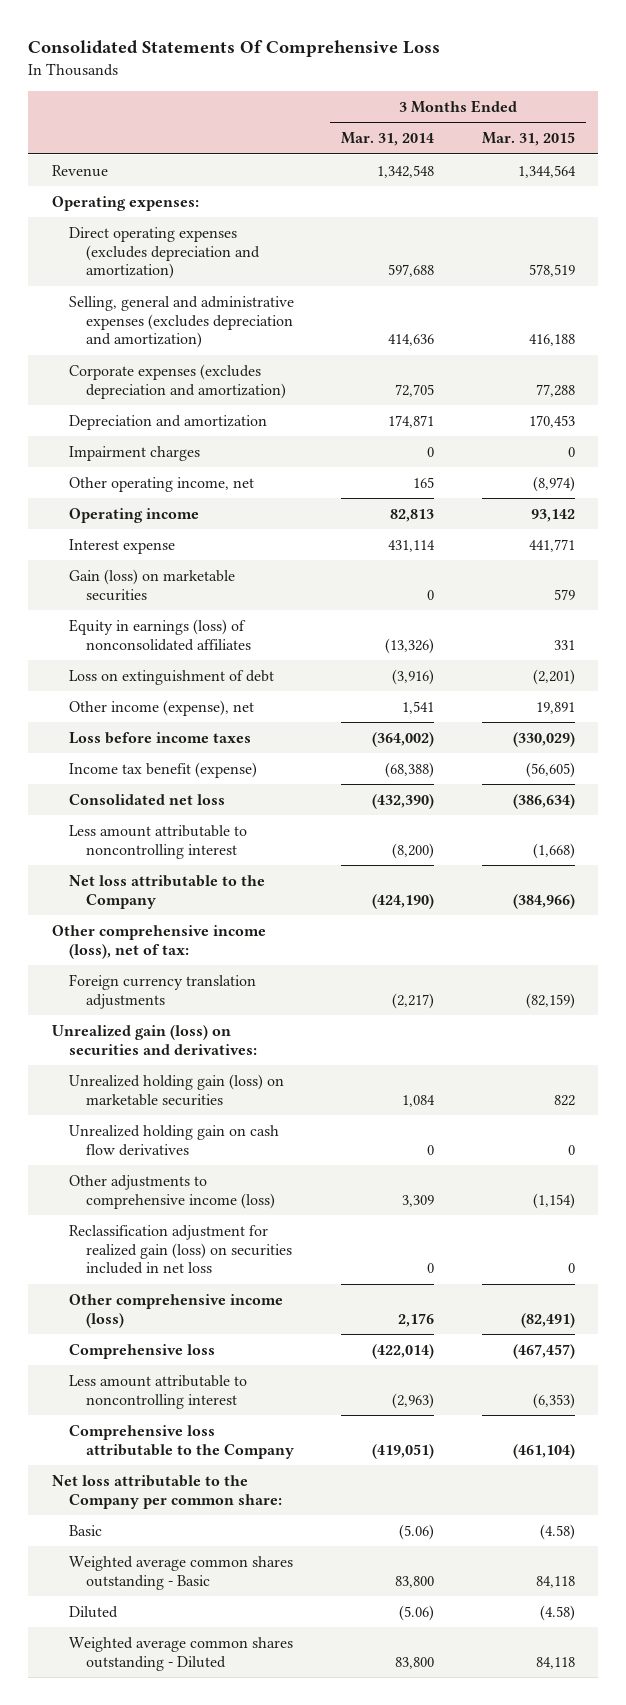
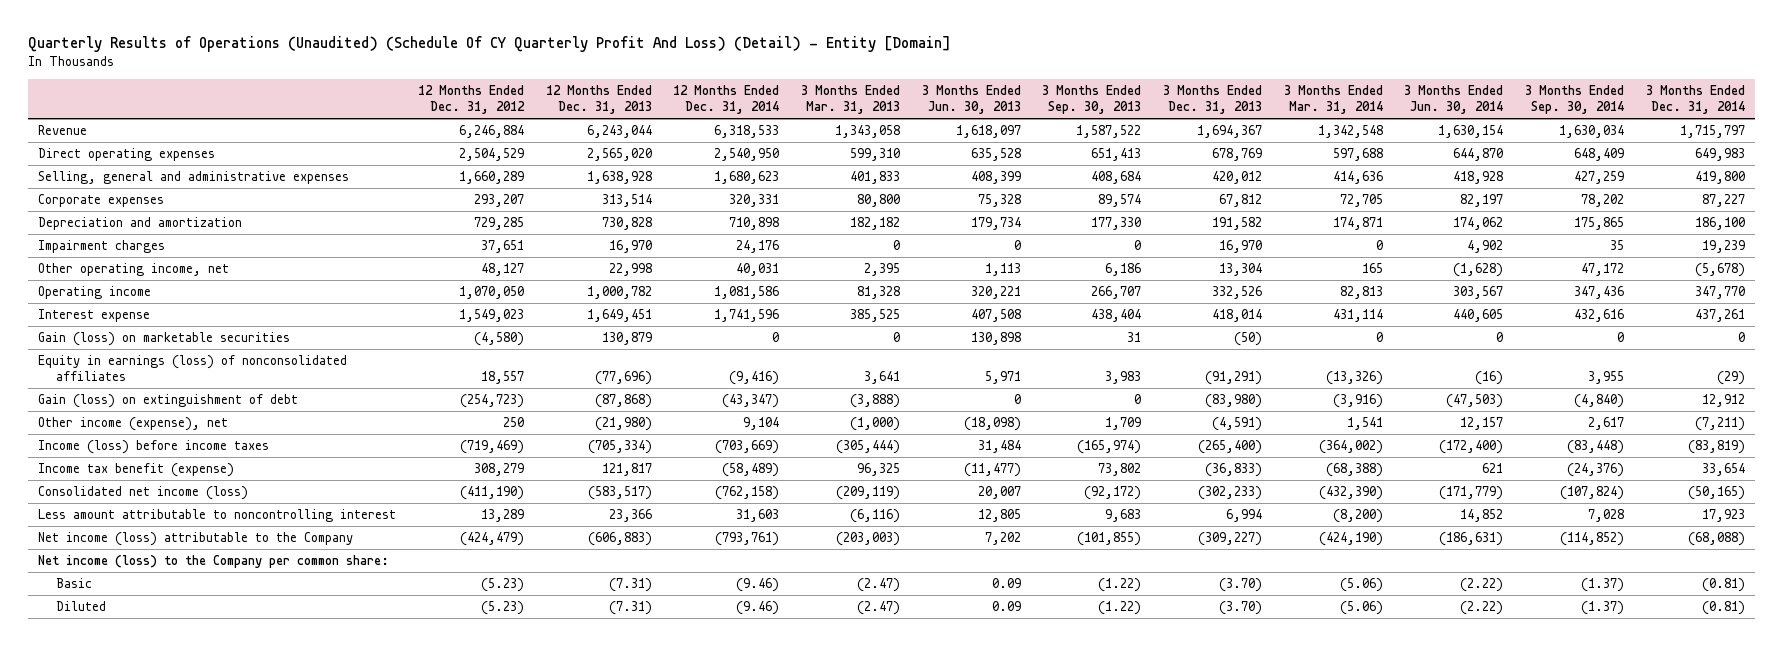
- Consolidated Statements Of Comprehensive Loss
+ Quarterly Results of Operations (Unaudited) (Schedule Of CY Quarterly Profit And Loss) (Detail) - Entity [Domain]
- | 3 Months Ended Mar. 31, 2014 | 3 Months Ended Mar. 31, 2015
+ | 12 Months Ended Dec. 31, 2012 | 12 Months Ended Dec. 31, 2013 | 12 Months Ended Dec. 31, 2014 | 3 Months Ended Mar. 31, 2013 | 3 Months Ended Jun. 30, 2013 | 3 Months Ended Sep. 30, 2013 | 3 Months Ended Dec. 31, 2013 | 3 Months Ended Mar. 31, 2014 | 3 Months Ended Jun. 30, 2014 | 3 Months Ended Sep. 30, 2014 | 3 Months Ended Dec. 31, 2014
- Operating expenses:
- Direct operating expenses (excludes depreciation and amortization) | 597,688 | 578,519
- Selling, general and administrative expenses (excludes depreciation and amortization) | 414,636 | 416,188
- Corporate expenses (excludes depreciation and amortization) | 72,705 | 77,288
+ Direct operating expenses | 2,504,529 | 2,565,020 | 2,540,950 | 599,310 | 635,528 | 651,413 | 678,769 | 597,688 | 644,870 | 648,409 | 649,983
+ Selling, general and administrative expenses | 1,660,289 | 1,638,928 | 1,680,623 | 401,833 | 408,399 | 408,684 | 420,012 | 414,636 | 418,928 | 427,259 | 419,800
+ Corporate expenses | 293,207 | 313,514 | 320,331 | 80,800 | 75,328 | 89,574 | 67,812 | 72,705 | 82,197 | 78,202 | 87,227
- Loss on extinguishment of debt | (3,916) | (2,201)
+ Gain (loss) on extinguishment of debt | (254,723) | (87,868) | (43,347) | (3,888) | 0 | 0 | (83,980) | (3,916) | (47,503) | (4,840) | 12,912
- Loss before income taxes | (364,002) | (330,029)
+ Income (loss) before income taxes | (719,469) | (705,334) | (703,669) | (305,444) | 31,484 | (165,974) | (265,400) | (364,002) | (172,400) | (83,448) | (83,819)
- Consolidated net loss | (432,390) | (386,634)
+ Consolidated net income (loss) | (411,190) | (583,517) | (762,158) | (209,119) | 20,007 | (92,172) | (302,233) | (432,390) | (171,779) | (107,824) | (50,165)
- Net loss attributable to the Company | (424,190) | (384,966)
- Other comprehensive income (loss), net of tax:
- Foreign currency translation adjustments | (2,217) | (82,159)
- Unrealized gain (loss) on securities and derivatives:
- Unrealized holding gain (loss) on marketable securities | 1,084 | 822
- Unrealized holding gain on cash flow derivatives | 0 | 0
- Other adjustments to comprehensive income (loss) | 3,309 | (1,154)
- Reclassification adjustment for realized gain (loss) on securities included in net loss | 0 | 0
- Other comprehensive income (loss) | 2,176 | (82,491)
- Comprehensive loss | (422,014) | (467,457)
- Less amount attributable to noncontrolling interest | (2,963) | (6,353)
- Comprehensive loss attributable to the Company | (419,051) | (461,104)
- Net loss attributable to the Company per common share:
+ Net income (loss) attributable to the Company | (424,479) | (606,883) | (793,761) | (203,003) | 7,202 | (101,855) | (309,227) | (424,190) | (186,631) | (114,852) | (68,088)
+ Net income (loss) to the Company per common share:
- Weighted average common shares outstanding - Basic | 83,800 | 84,118
- Weighted average common shares outstanding - Diluted | 83,800 | 84,118

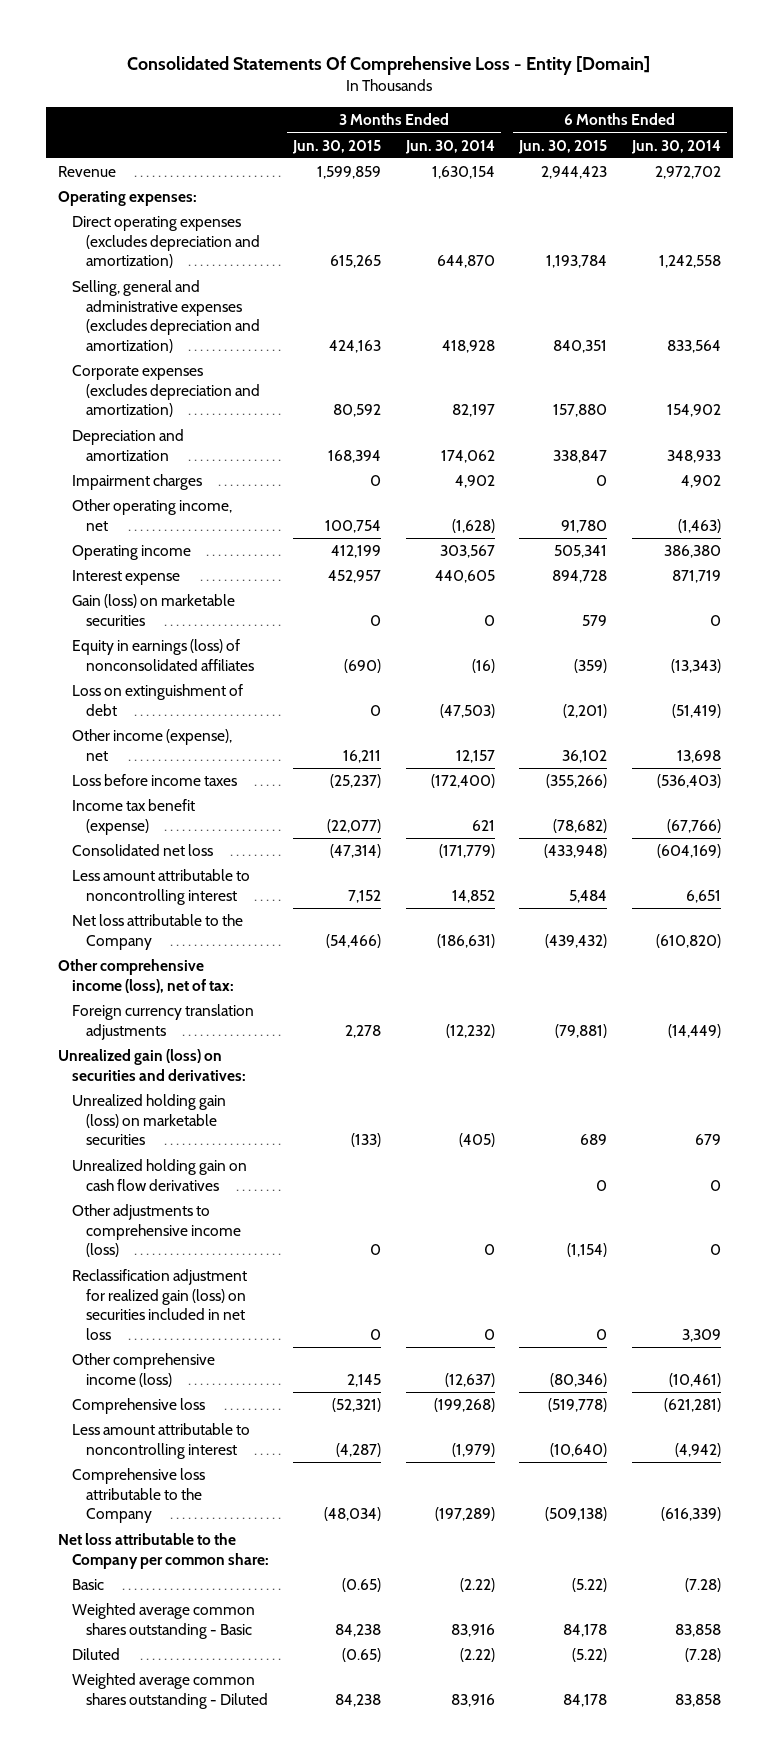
- Quarterly Results of Operations (Unaudited) (Schedule Of CY Quarterly Profit And Loss) (Detail) - Entity [Domain]
+ Consolidated Statements Of Comprehensive Loss - Entity [Domain]
- | 12 Months Ended Dec. 31, 2012 | 12 Months Ended Dec. 31, 2013 | 12 Months Ended Dec. 31, 2014 | 3 Months Ended Mar. 31, 2013 | 3 Months Ended Jun. 30, 2013 | 3 Months Ended Sep. 30, 2013 | 3 Months Ended Dec. 31, 2013 | 3 Months Ended Mar. 31, 2014 | 3 Months Ended Jun. 30, 2014 | 3 Months Ended Sep. 30, 2014 | 3 Months Ended Dec. 31, 2014
+ | 3 Months Ended Jun. 30, 2015 | 3 Months Ended Jun. 30, 2014 | 6 Months Ended Jun. 30, 2015 | 6 Months Ended Jun. 30, 2014
- Direct operating expenses | 2,504,529 | 2,565,020 | 2,540,950 | 599,310 | 635,528 | 651,413 | 678,769 | 597,688 | 644,870 | 648,409 | 649,983
- Selling, general and administrative expenses | 1,660,289 | 1,638,928 | 1,680,623 | 401,833 | 408,399 | 408,684 | 420,012 | 414,636 | 418,928 | 427,259 | 419,800
- Corporate expenses | 293,207 | 313,514 | 320,331 | 80,800 | 75,328 | 89,574 | 67,812 | 72,705 | 82,197 | 78,202 | 87,227
+ Operating expenses:
+ Direct operating expenses (excludes depreciation and amortization) | 615,265 | 644,870 | 1,193,784 | 1,242,558
+ Selling, general and administrative expenses (excludes depreciation and amortization) | 424,163 | 418,928 | 840,351 | 833,564
+ Corporate expenses (excludes depreciation and amortization) | 80,592 | 82,197 | 157,880 | 154,902
- Gain (loss) on extinguishment of debt | (254,723) | (87,868) | (43,347) | (3,888) | 0 | 0 | (83,980) | (3,916) | (47,503) | (4,840) | 12,912
+ Loss on extinguishment of debt | 0 | (47,503) | (2,201) | (51,419)
- Income (loss) before income taxes | (719,469) | (705,334) | (703,669) | (305,444) | 31,484 | (165,974) | (265,400) | (364,002) | (172,400) | (83,448) | (83,819)
+ Loss before income taxes | (25,237) | (172,400) | (355,266) | (536,403)
- Consolidated net income (loss) | (411,190) | (583,517) | (762,158) | (209,119) | 20,007 | (92,172) | (302,233) | (432,390) | (171,779) | (107,824) | (50,165)
+ Consolidated net loss | (47,314) | (171,779) | (433,948) | (604,169)
- Net income (loss) attributable to the Company | (424,479) | (606,883) | (793,761) | (203,003) | 7,202 | (101,855) | (309,227) | (424,190) | (186,631) | (114,852) | (68,088)
- Net income (loss) to the Company per common share:
+ Net loss attributable to the Company | (54,466) | (186,631) | (439,432) | (610,820)
+ Other comprehensive income (loss), net of tax:
+ Foreign currency translation adjustments | 2,278 | (12,232) | (79,881) | (14,449)
+ Unrealized gain (loss) on securities and derivatives:
+ Unrealized holding gain (loss) on marketable securities | (133) | (405) | 689 | 679
+ Unrealized holding gain on cash flow derivatives | | | 0 | 0
+ Other adjustments to comprehensive income (loss) | 0 | 0 | (1,154) | 0
+ Reclassification adjustment for realized gain (loss) on securities included in net loss | 0 | 0 | 0 | 3,309
+ Other comprehensive income (loss) | 2,145 | (12,637) | (80,346) | (10,461)
+ Comprehensive loss | (52,321) | (199,268) | (519,778) | (621,281)
+ Less amount attributable to noncontrolling interest | (4,287) | (1,979) | (10,640) | (4,942)
+ Comprehensive loss attributable to the Company | (48,034) | (197,289) | (509,138) | (616,339)
+ Net loss attributable to the Company per common share:
+ Weighted average common shares outstanding - Basic | 84,238 | 83,916 | 84,178 | 83,858
+ Weighted average common shares outstanding - Diluted | 84,238 | 83,916 | 84,178 | 83,858

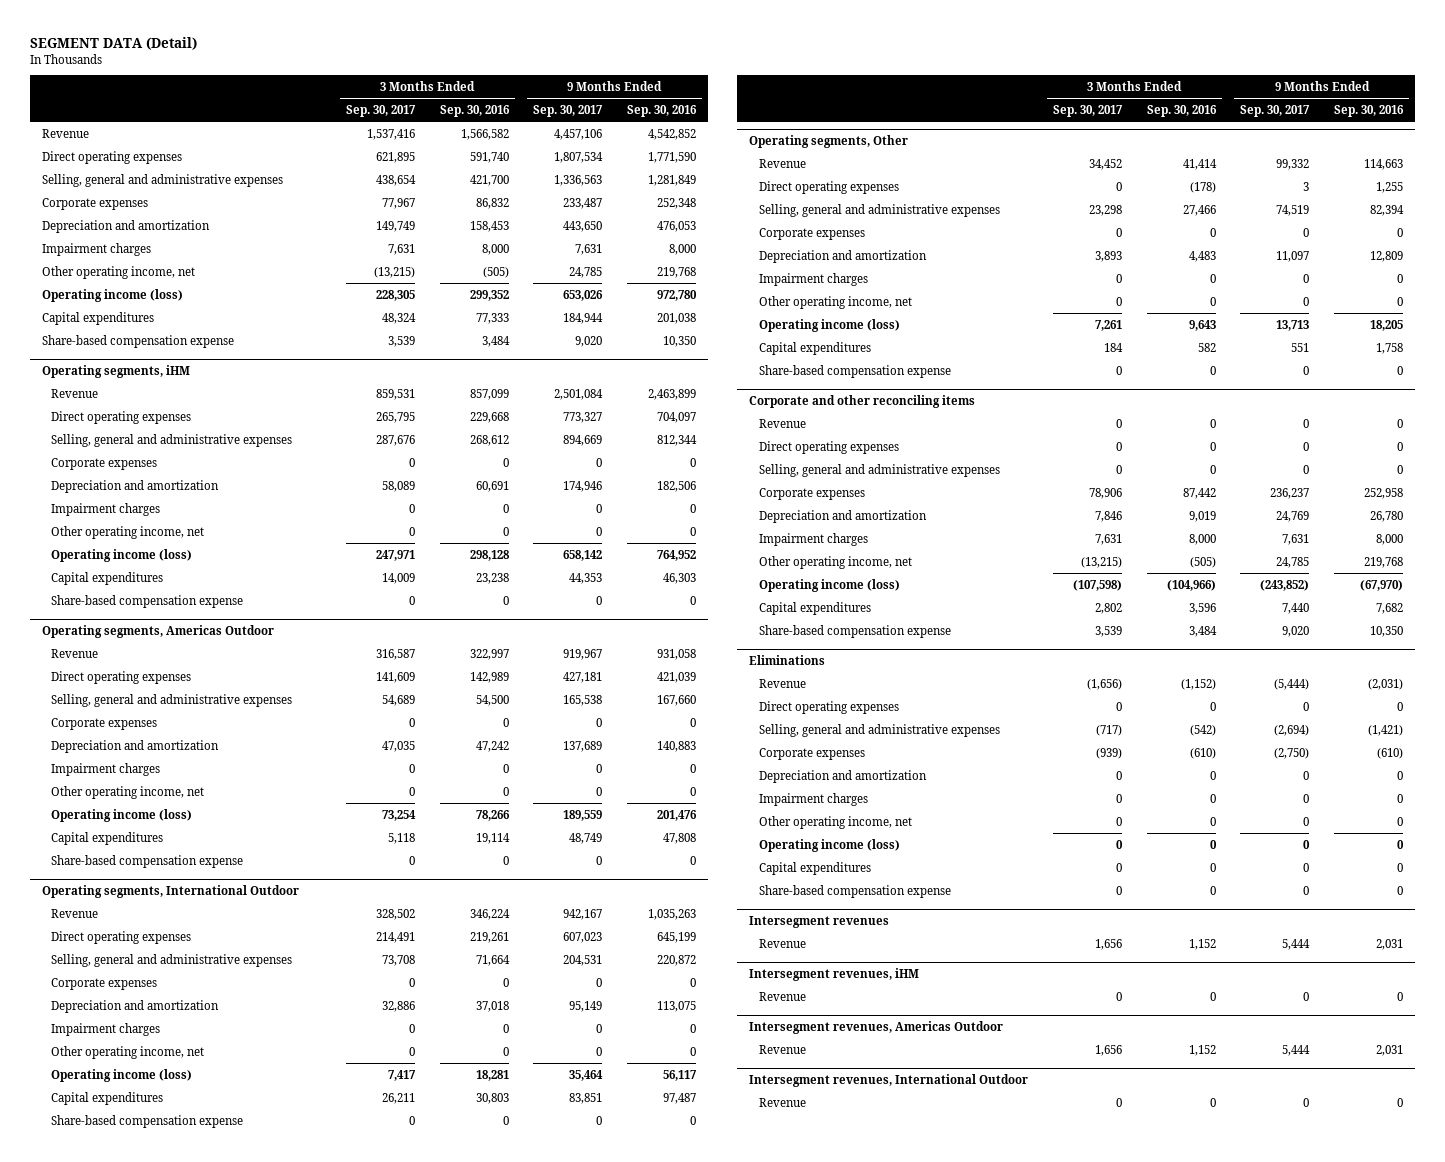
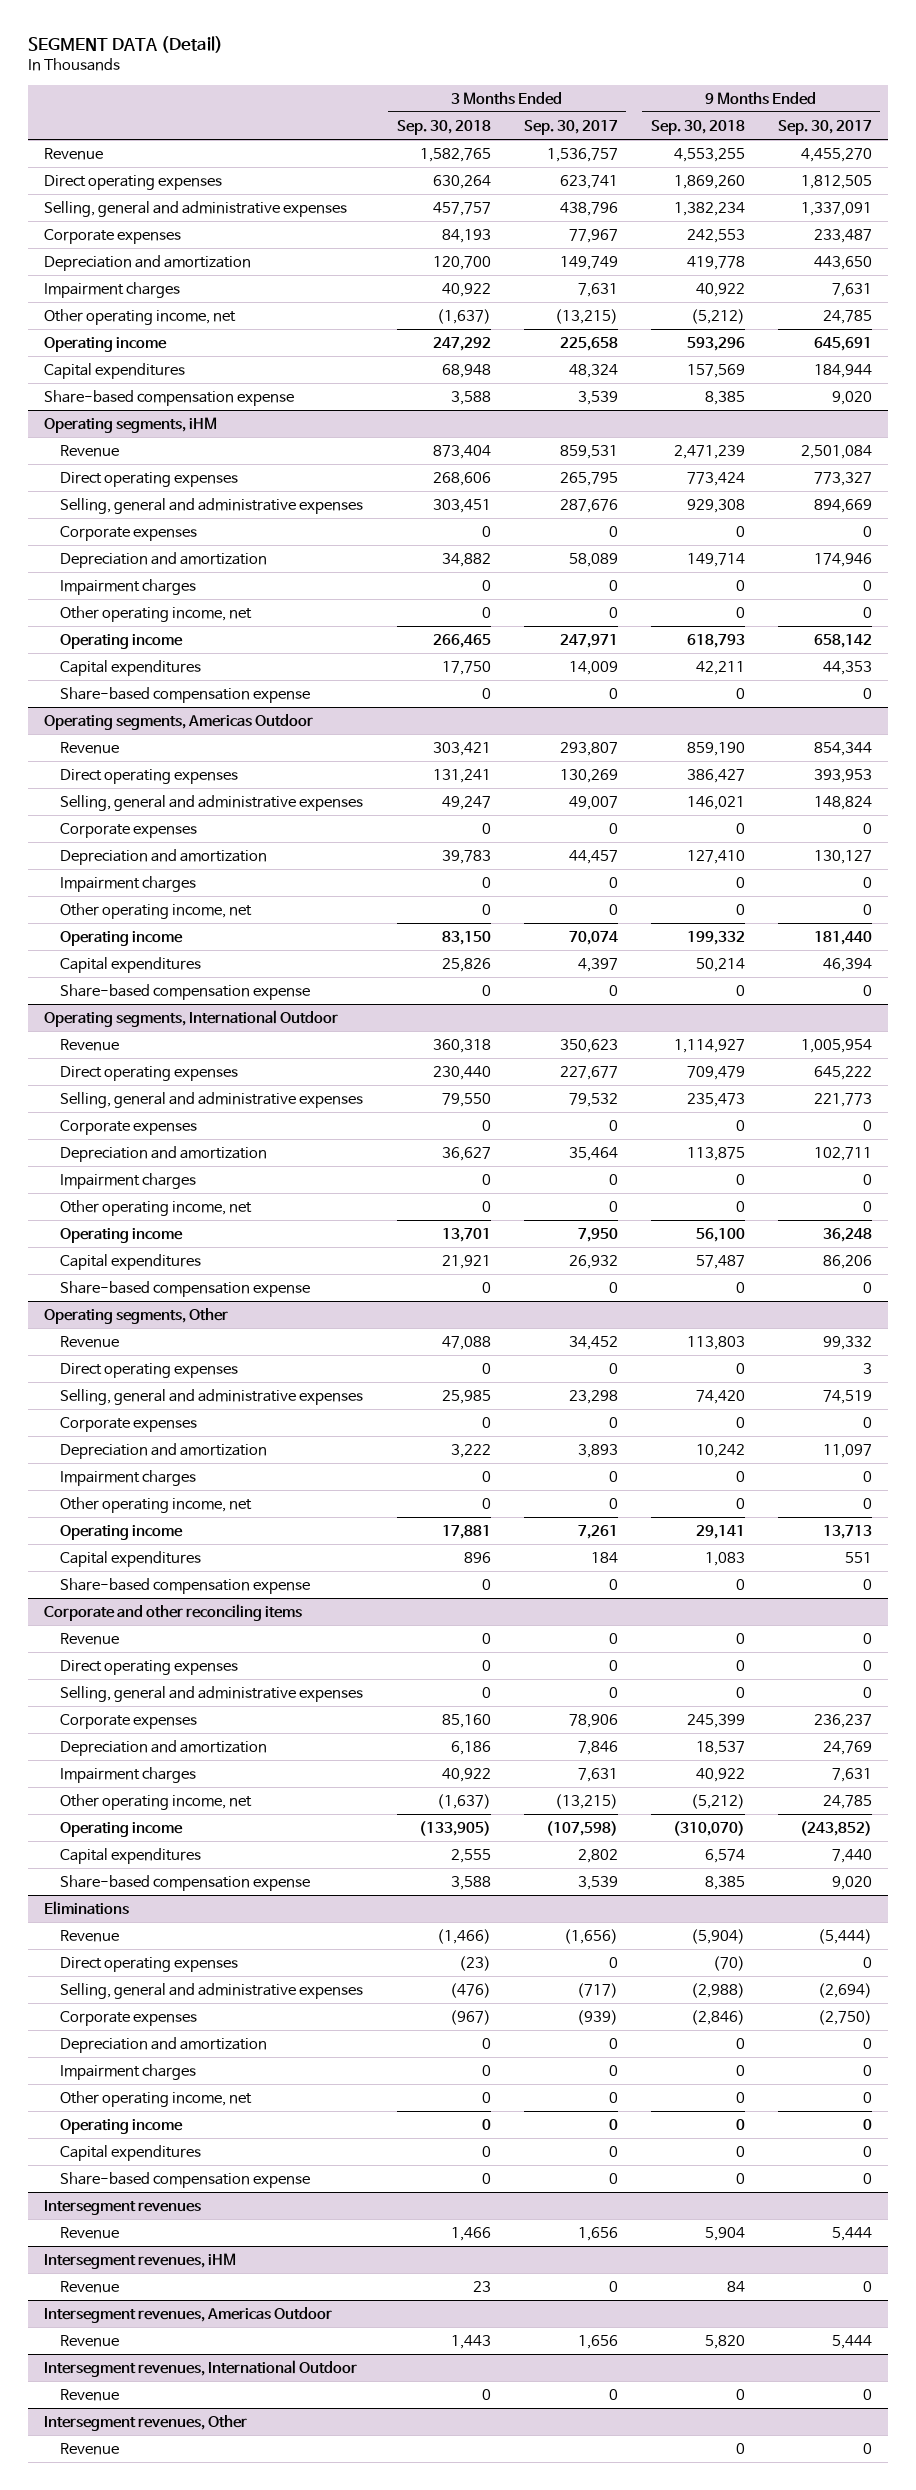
- | 3 Months Ended Sep. 30, 2017 | 3 Months Ended Sep. 30, 2016 | 9 Months Ended Sep. 30, 2017 | 9 Months Ended Sep. 30, 2016
+ | 3 Months Ended Sep. 30, 2018 | 3 Months Ended Sep. 30, 2017 | 9 Months Ended Sep. 30, 2018 | 9 Months Ended Sep. 30, 2017
- Revenue | 1,537,416 | 1,566,582 | 4,457,106 | 4,542,852
- Direct operating expenses | 621,895 | 591,740 | 1,807,534 | 1,771,590
- Selling, general and administrative expenses | 438,654 | 421,700 | 1,336,563 | 1,281,849
+ Revenue | 1,582,765 | 1,536,757 | 4,553,255 | 4,455,270
+ Direct operating expenses | 630,264 | 623,741 | 1,869,260 | 1,812,505
+ Selling, general and administrative expenses | 457,757 | 438,796 | 1,382,234 | 1,337,091
- Operating income (loss) | 228,305 | 299,352 | 653,026 | 972,780
+ Operating income | 247,292 | 225,658 | 593,296 | 645,691
@ Operating segments, iHM
- Operating income (loss) | 247,971 | 298,128 | 658,142 | 764,952
+ Operating income | 266,465 | 247,971 | 618,793 | 658,142
@ Operating segments, Americas Outdoor
- Revenue | 316,587 | 322,997 | 919,967 | 931,058
- Direct operating expenses | 141,609 | 142,989 | 427,181 | 421,039
- Selling, general and administrative expenses | 54,689 | 54,500 | 165,538 | 167,660
+ Revenue | 303,421 | 293,807 | 859,190 | 854,344
+ Direct operating expenses | 131,241 | 130,269 | 386,427 | 393,953
+ Selling, general and administrative expenses | 49,247 | 49,007 | 146,021 | 148,824
- Depreciation and amortization | 47,035 | 47,242 | 137,689 | 140,883
+ Depreciation and amortization | 39,783 | 44,457 | 127,410 | 130,127
- Operating income (loss) | 73,254 | 78,266 | 189,559 | 201,476
- Capital expenditures | 5,118 | 19,114 | 48,749 | 47,808
+ Operating income | 83,150 | 70,074 | 199,332 | 181,440
+ Capital expenditures | 25,826 | 4,397 | 50,214 | 46,394
@ Operating segments, International Outdoor
- Revenue | 328,502 | 346,224 | 942,167 | 1,035,263
- Direct operating expenses | 214,491 | 219,261 | 607,023 | 645,199
- Selling, general and administrative expenses | 73,708 | 71,664 | 204,531 | 220,872
+ Revenue | 360,318 | 350,623 | 1,114,927 | 1,005,954
+ Direct operating expenses | 230,440 | 227,677 | 709,479 | 645,222
+ Selling, general and administrative expenses | 79,550 | 79,532 | 235,473 | 221,773
- Depreciation and amortization | 32,886 | 37,018 | 95,149 | 113,075
+ Depreciation and amortization | 36,627 | 35,464 | 113,875 | 102,711
- Operating income (loss) | 7,417 | 18,281 | 35,464 | 56,117
- Capital expenditures | 26,211 | 30,803 | 83,851 | 97,487
+ Operating income | 13,701 | 7,950 | 56,100 | 36,248
+ Capital expenditures | 21,921 | 26,932 | 57,487 | 86,206
@ Operating segments, Other
- Operating income (loss) | 7,261 | 9,643 | 13,713 | 18,205
+ Operating income | 17,881 | 7,261 | 29,141 | 13,713
@ Corporate and other reconciling items
- Operating income (loss) | (107,598) | (104,966) | (243,852) | (67,970)
+ Operating income | (133,905) | (107,598) | (310,070) | (243,852)
@ Eliminations
- Operating income (loss) | 0 | 0 | 0 | 0
+ Operating income | 0 | 0 | 0 | 0
+ Intersegment revenues, Other
+ Revenue | | | 0 | 0

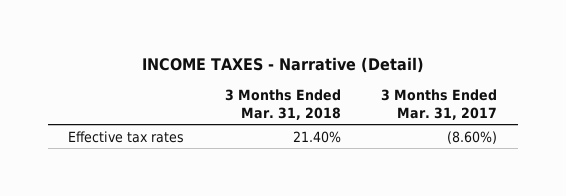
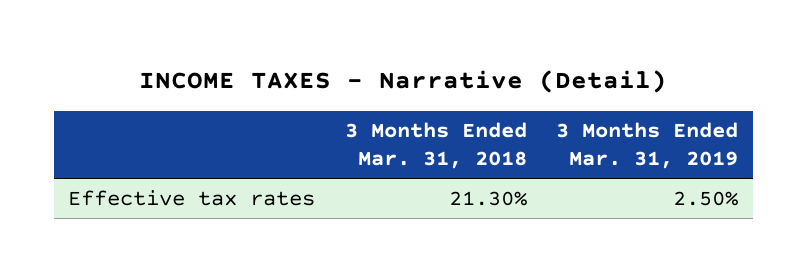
- | 3 Months Ended Mar. 31, 2018 | 3 Months Ended Mar. 31, 2017
+ | 3 Months Ended Mar. 31, 2018 | 3 Months Ended Mar. 31, 2019
- Effective tax rates | 21.40% | (8.60%)
+ Effective tax rates | 21.30% | 2.50%

